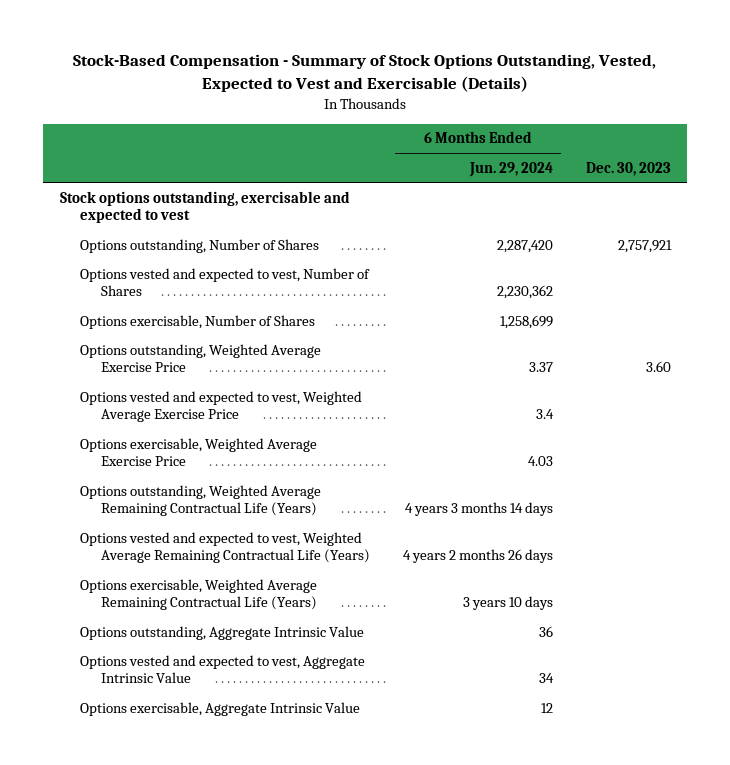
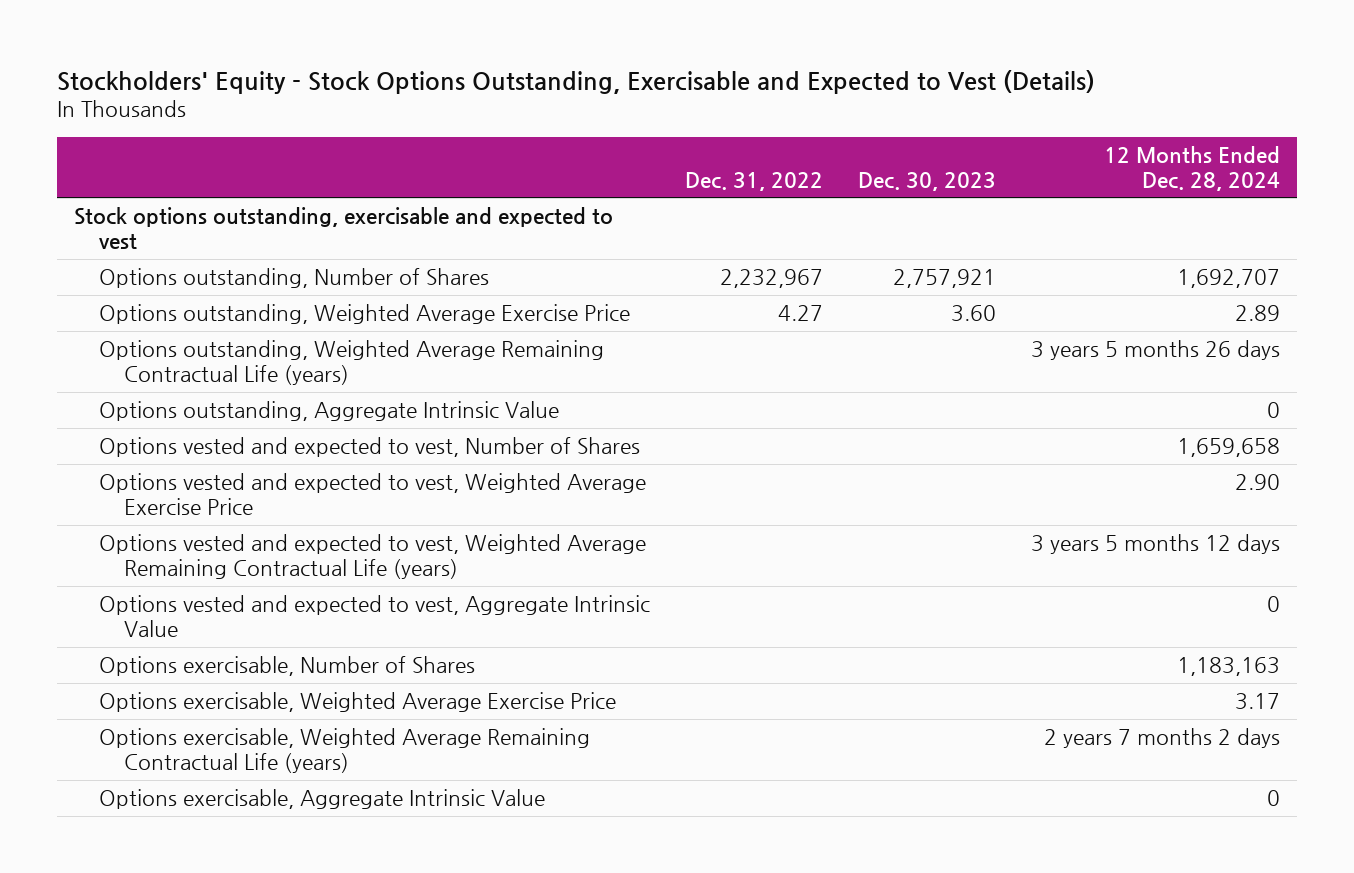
- Stock-Based Compensation - Summary of Stock Options Outstanding, Vested, Expected to Vest and Exercisable (Details)
+ Stockholders' Equity - Stock Options Outstanding, Exercisable and Expected to Vest (Details)
- | 6 Months Ended Jun. 29, 2024 | Dec. 30, 2023
+ | Dec. 31, 2022 | Dec. 30, 2023 | 12 Months Ended Dec. 28, 2024
- Options outstanding, Weighted Average Remaining Contractual Life (Years) | 4 years 3 months 14 days |
- Options vested and expected to vest, Weighted Average Remaining Contractual Life (Years) | 4 years 2 months 26 days |
- Options exercisable, Weighted Average Remaining Contractual Life (Years) | 3 years 10 days |
+ Options outstanding, Weighted Average Remaining Contractual Life (years) | | | 3 years 5 months 26 days
moved down: Options vested and expected to vest, Number of Shares | | | 1,659,658
moved down: Options vested and expected to vest, Weighted Average Exercise Price | | | 2.90
+ Options vested and expected to vest, Weighted Average Remaining Contractual Life (years) | | | 3 years 5 months 12 days
moved down: Options exercisable, Number of Shares | | | 1,183,163
moved down: Options exercisable, Weighted Average Exercise Price | | | 3.17
+ Options exercisable, Weighted Average Remaining Contractual Life (years) | | | 2 years 7 months 2 days

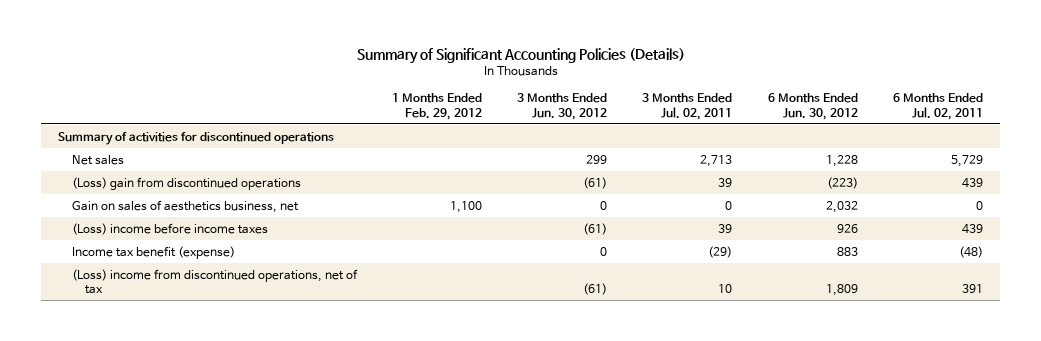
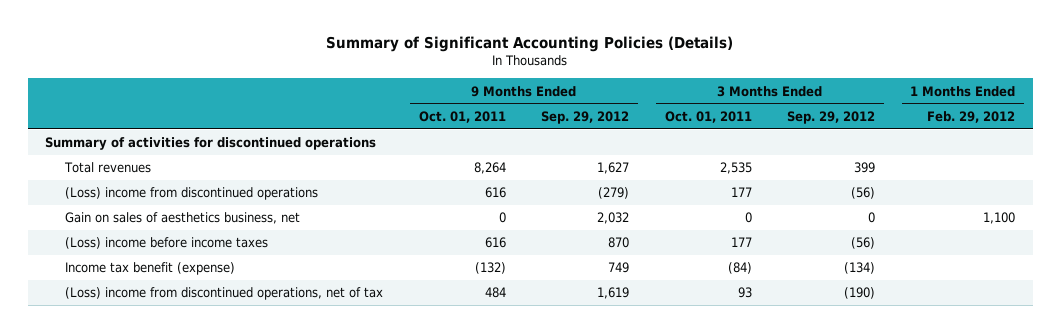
- | 1 Months Ended Feb. 29, 2012 | 3 Months Ended Jun. 30, 2012 | 3 Months Ended Jul. 02, 2011 | 6 Months Ended Jun. 30, 2012 | 6 Months Ended Jul. 02, 2011
+ | 9 Months Ended Oct. 01, 2011 | 9 Months Ended Sep. 29, 2012 | 3 Months Ended Oct. 01, 2011 | 3 Months Ended Sep. 29, 2012 | 1 Months Ended Feb. 29, 2012
- Net sales | | 299 | 2,713 | 1,228 | 5,729
- (Loss) gain from discontinued operations | | (61) | 39 | (223) | 439
+ Total revenues | 8,264 | 1,627 | 2,535 | 399 |
+ (Loss) income from discontinued operations | 616 | (279) | 177 | (56) |

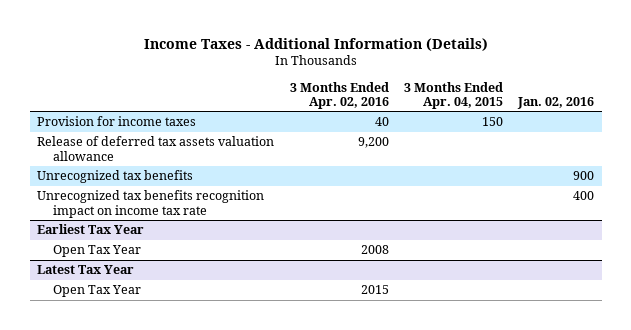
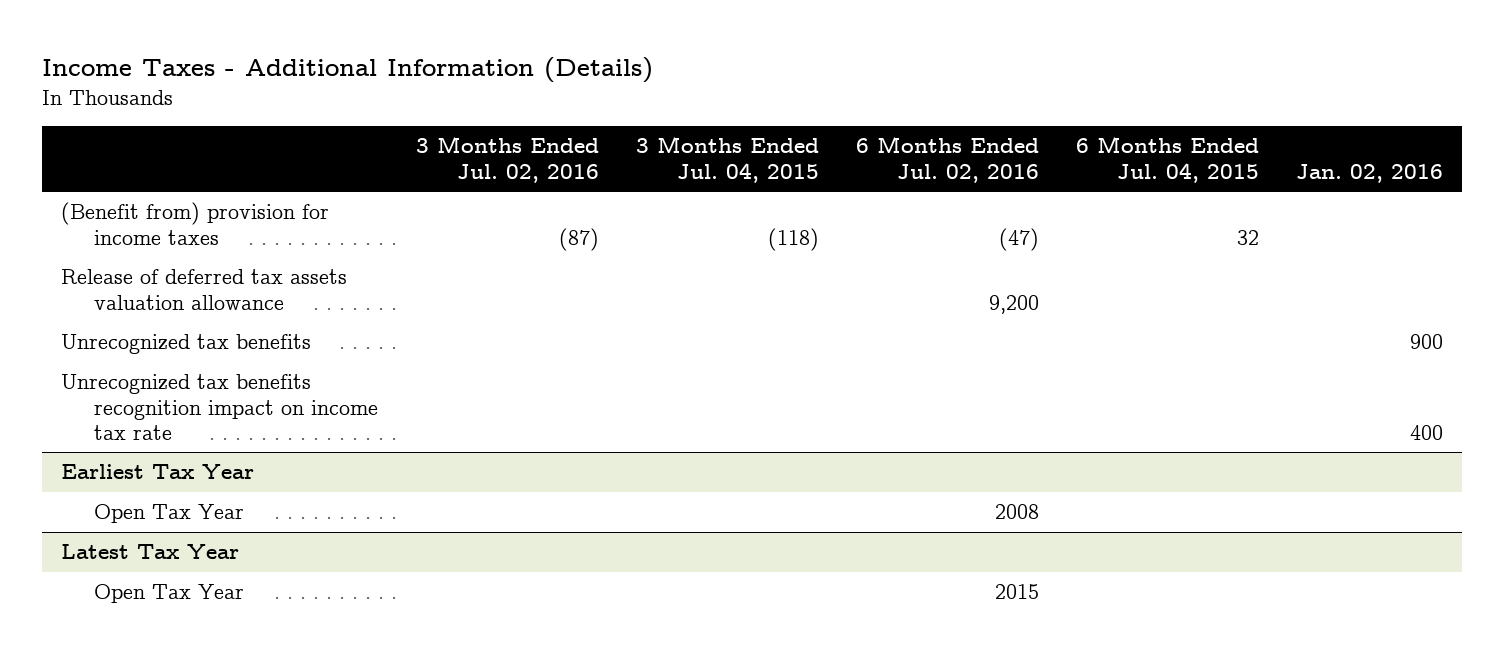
- | 3 Months Ended Apr. 02, 2016 | 3 Months Ended Apr. 04, 2015 | Jan. 02, 2016
+ | 3 Months Ended Jul. 02, 2016 | 3 Months Ended Jul. 04, 2015 | 6 Months Ended Jul. 02, 2016 | 6 Months Ended Jul. 04, 2015 | Jan. 02, 2016
- Provision for income taxes | 40 | 150 |
+ (Benefit from) provision for income taxes | (87) | (118) | (47) | 32 |

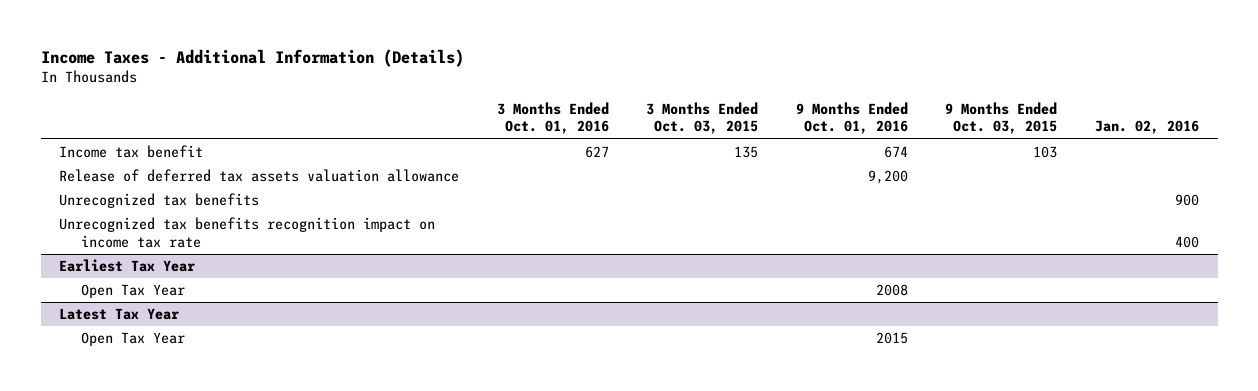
- | 3 Months Ended Jul. 02, 2016 | 3 Months Ended Jul. 04, 2015 | 6 Months Ended Jul. 02, 2016 | 6 Months Ended Jul. 04, 2015 | Jan. 02, 2016
+ | 3 Months Ended Oct. 01, 2016 | 3 Months Ended Oct. 03, 2015 | 9 Months Ended Oct. 01, 2016 | 9 Months Ended Oct. 03, 2015 | Jan. 02, 2016
- (Benefit from) provision for income taxes | (87) | (118) | (47) | 32 |
+ Income tax benefit | 627 | 135 | 674 | 103 |

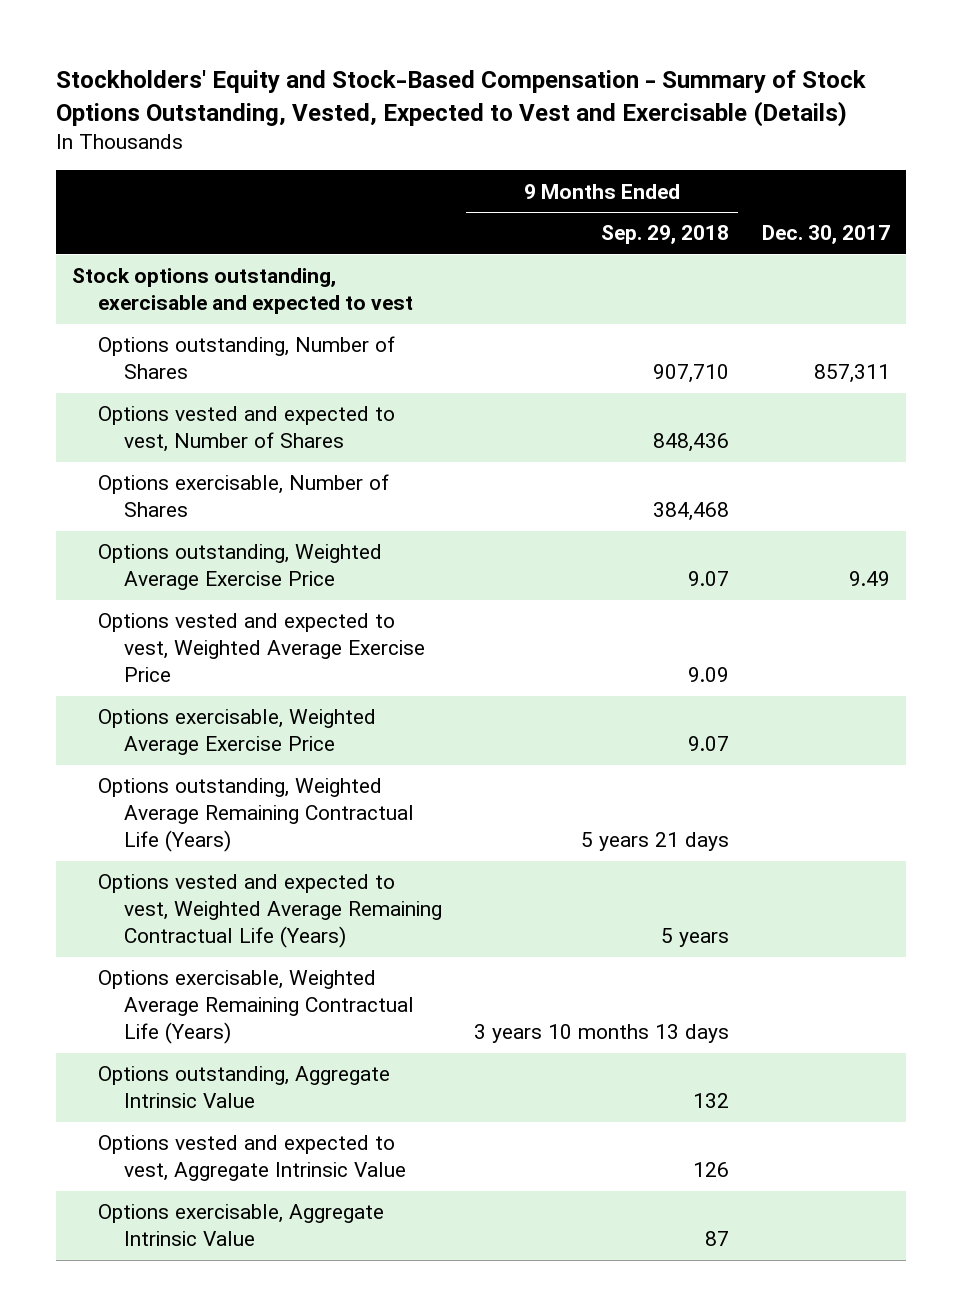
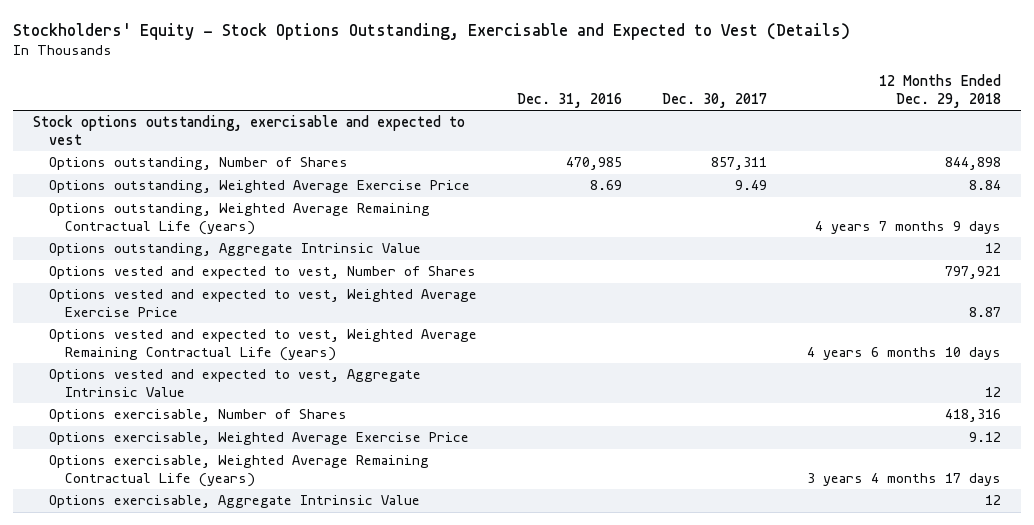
- Stockholders' Equity and Stock-Based Compensation - Summary of Stock Options Outstanding, Vested, Expected to Vest and Exercisable (Details)
+ Stockholders' Equity - Stock Options Outstanding, Exercisable and Expected to Vest (Details)
- | 9 Months Ended Sep. 29, 2018 | Dec. 30, 2017
+ | Dec. 31, 2016 | Dec. 30, 2017 | 12 Months Ended Dec. 29, 2018
- Options outstanding, Weighted Average Remaining Contractual Life (Years) | 5 years 21 days |
- Options vested and expected to vest, Weighted Average Remaining Contractual Life (Years) | 5 years |
- Options exercisable, Weighted Average Remaining Contractual Life (Years) | 3 years 10 months 13 days |
+ Options outstanding, Weighted Average Remaining Contractual Life (years) | | | 4 years 7 months 9 days
moved down: Options vested and expected to vest, Number of Shares | | | 797,921
moved down: Options vested and expected to vest, Weighted Average Exercise Price | | | 8.87
+ Options vested and expected to vest, Weighted Average Remaining Contractual Life (years) | | | 4 years 6 months 10 days
moved down: Options exercisable, Number of Shares | | | 418,316
moved down: Options exercisable, Weighted Average Exercise Price | | | 9.12
+ Options exercisable, Weighted Average Remaining Contractual Life (years) | | | 3 years 4 months 17 days

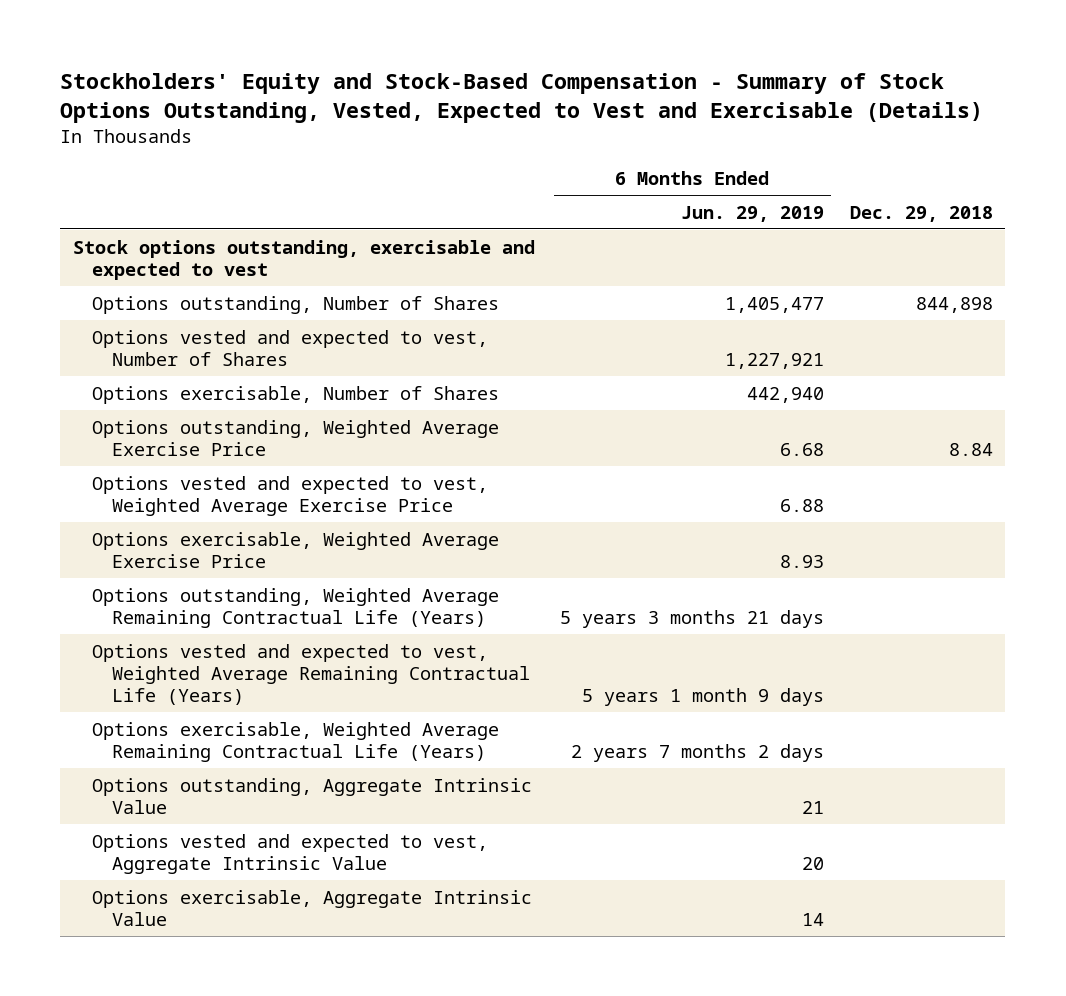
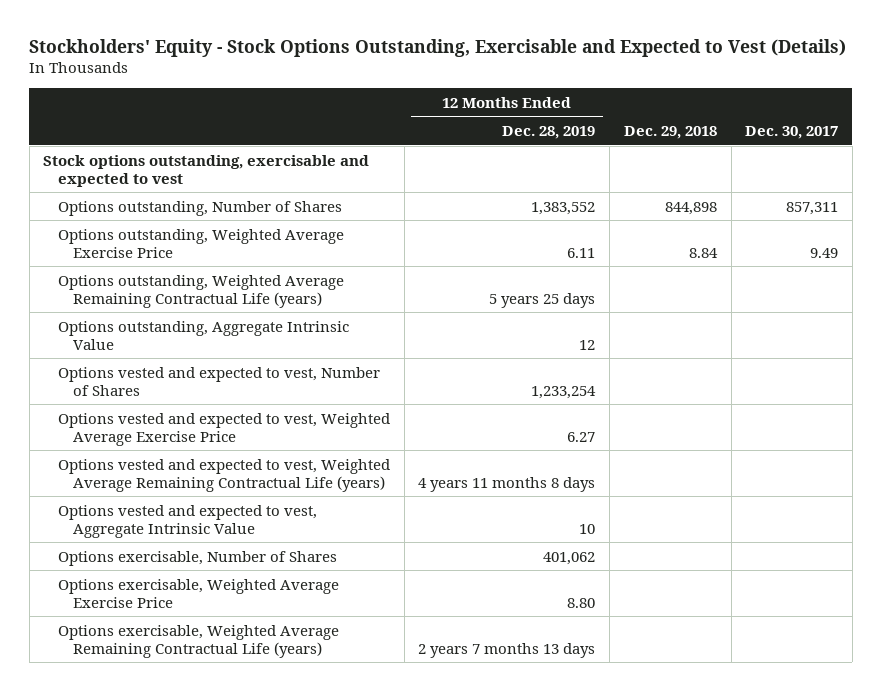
- Stockholders' Equity and Stock-Based Compensation - Summary of Stock Options Outstanding, Vested, Expected to Vest and Exercisable (Details)
+ Stockholders' Equity - Stock Options Outstanding, Exercisable and Expected to Vest (Details)
- | 6 Months Ended Jun. 29, 2019 | Dec. 29, 2018
+ | 12 Months Ended Dec. 28, 2019 | Dec. 29, 2018 | Dec. 30, 2017
- Options outstanding, Weighted Average Remaining Contractual Life (Years) | 5 years 3 months 21 days |
- Options vested and expected to vest, Weighted Average Remaining Contractual Life (Years) | 5 years 1 month 9 days |
- Options exercisable, Weighted Average Remaining Contractual Life (Years) | 2 years 7 months 2 days |
+ Options outstanding, Weighted Average Remaining Contractual Life (years) | 5 years 25 days | |
moved down: Options vested and expected to vest, Number of Shares | 1,233,254 | |
moved down: Options vested and expected to vest, Weighted Average Exercise Price | 6.27 | |
+ Options vested and expected to vest, Weighted Average Remaining Contractual Life (years) | 4 years 11 months 8 days | |
- Options exercisable, Aggregate Intrinsic Value | 14 |
moved down: Options exercisable, Number of Shares | 401,062 | |
moved down: Options exercisable, Weighted Average Exercise Price | 8.80 | |
+ Options exercisable, Weighted Average Remaining Contractual Life (years) | 2 years 7 months 13 days | |

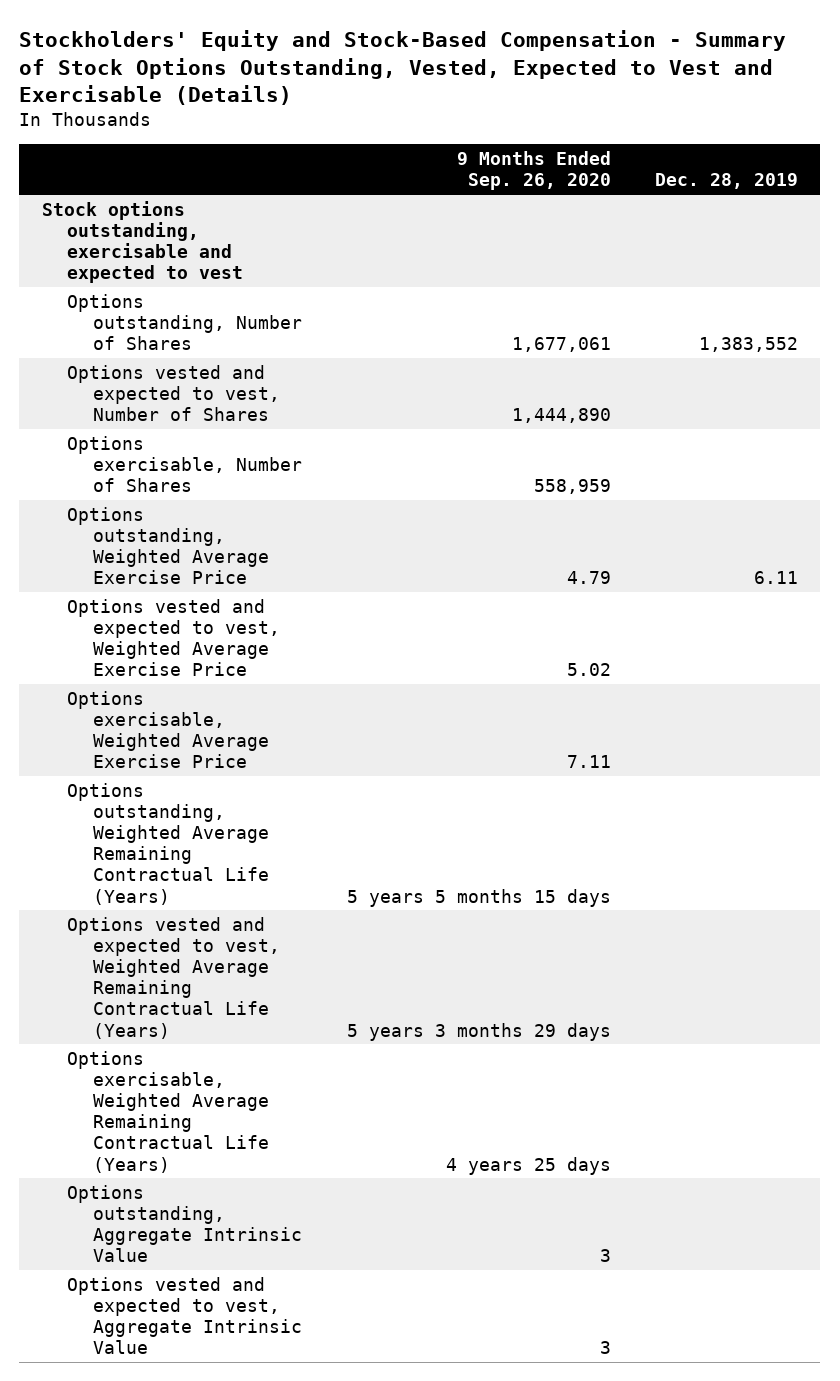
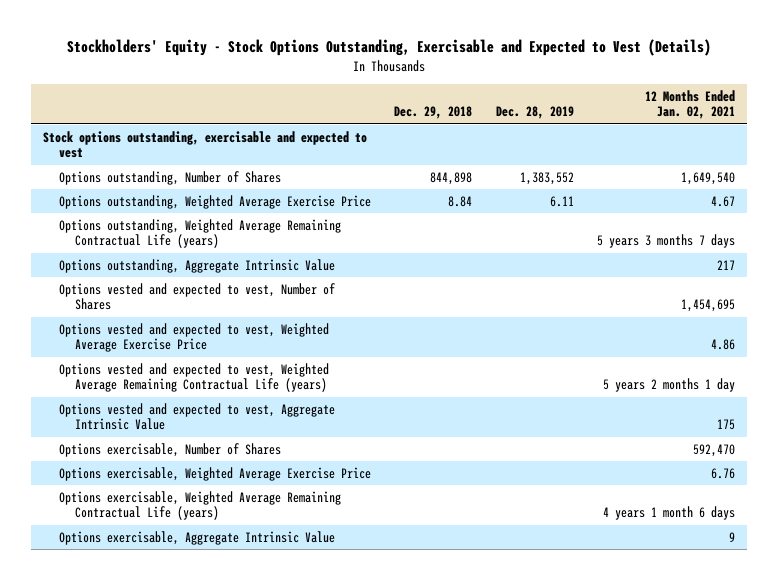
- Stockholders' Equity and Stock-Based Compensation - Summary of Stock Options Outstanding, Vested, Expected to Vest and Exercisable (Details)
+ Stockholders' Equity - Stock Options Outstanding, Exercisable and Expected to Vest (Details)
- | 9 Months Ended Sep. 26, 2020 | Dec. 28, 2019
+ | Dec. 29, 2018 | Dec. 28, 2019 | 12 Months Ended Jan. 02, 2021
- Options outstanding, Weighted Average Remaining Contractual Life (Years) | 5 years 5 months 15 days |
- Options vested and expected to vest, Weighted Average Remaining Contractual Life (Years) | 5 years 3 months 29 days |
- Options exercisable, Weighted Average Remaining Contractual Life (Years) | 4 years 25 days |
+ Options outstanding, Weighted Average Remaining Contractual Life (years) | | | 5 years 3 months 7 days
moved down: Options vested and expected to vest, Number of Shares | | | 1,454,695
moved down: Options vested and expected to vest, Weighted Average Exercise Price | | | 4.86
+ Options vested and expected to vest, Weighted Average Remaining Contractual Life (years) | | | 5 years 2 months 1 day
moved down: Options exercisable, Number of Shares | | | 592,470
moved down: Options exercisable, Weighted Average Exercise Price | | | 6.76
+ Options exercisable, Weighted Average Remaining Contractual Life (years) | | | 4 years 1 month 6 days
+ Options exercisable, Aggregate Intrinsic Value | | | 9

